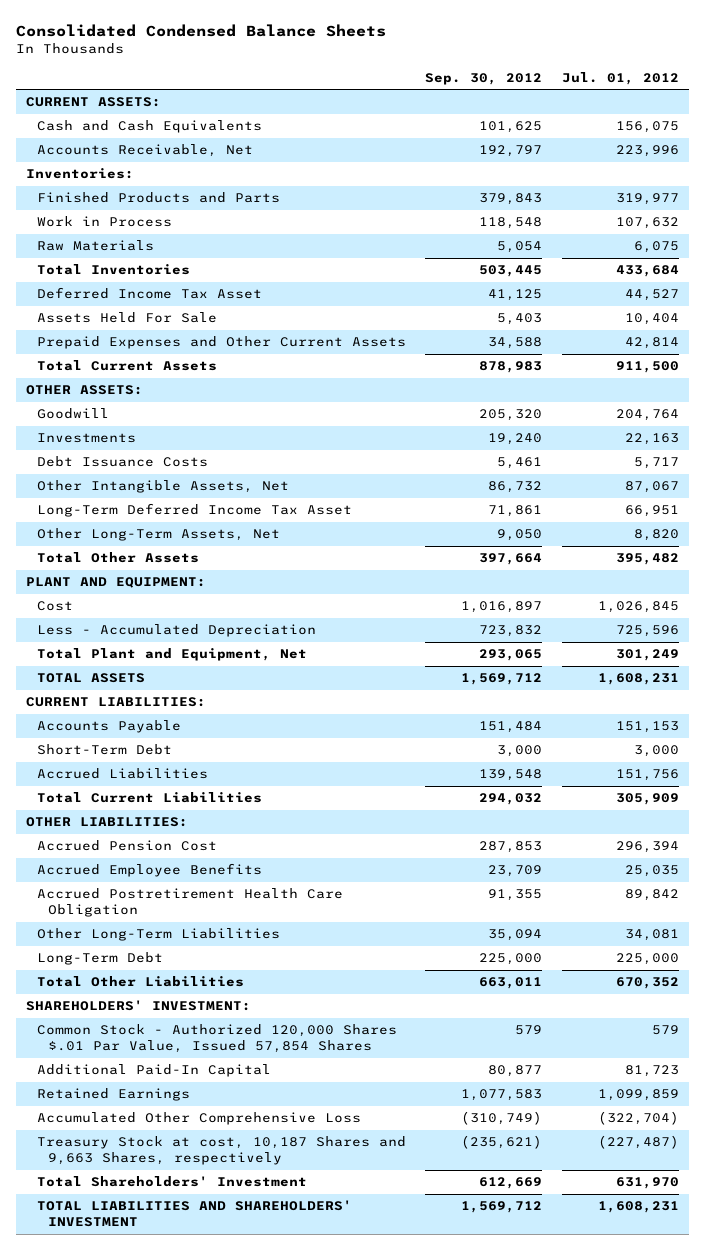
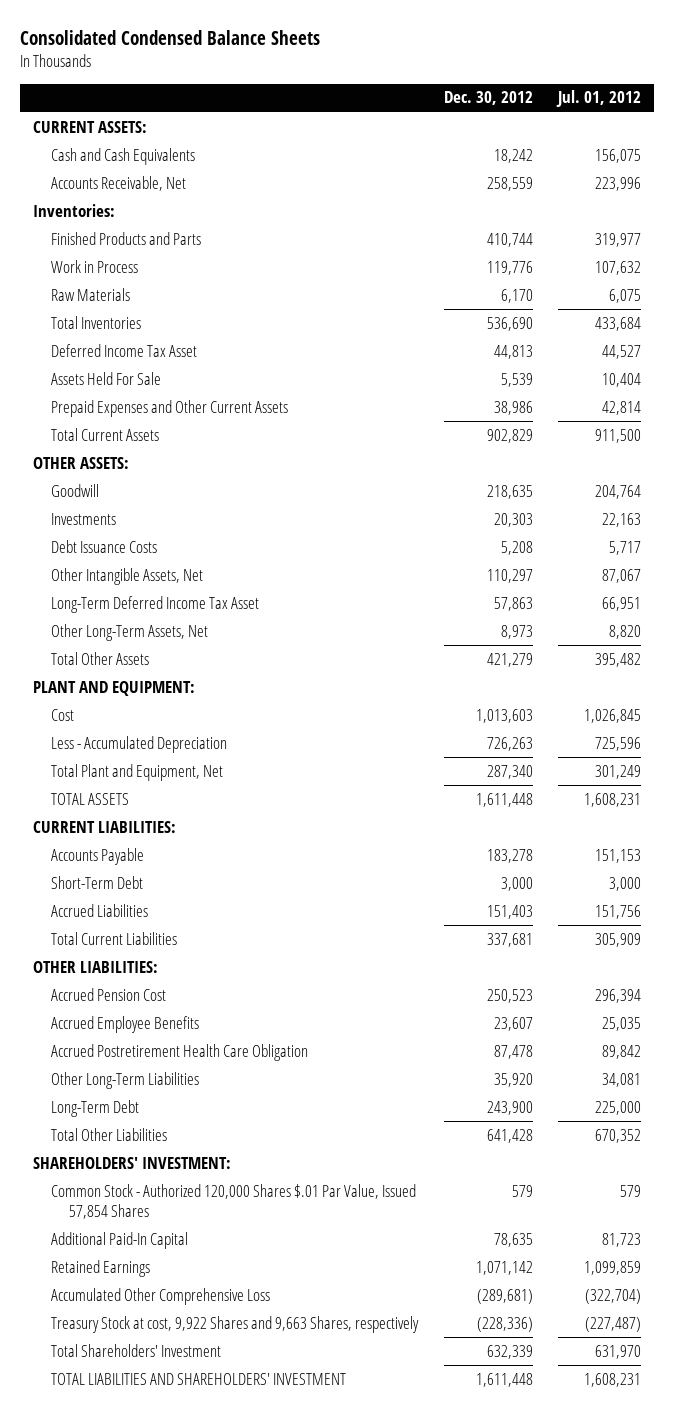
- | Sep. 30, 2012 | Jul. 01, 2012
+ | Dec. 30, 2012 | Jul. 01, 2012
- Treasury Stock at cost, 10,187 Shares and 9,663 Shares, respectively | (235,621) | (227,487)
+ Treasury Stock at cost, 9,922 Shares and 9,663 Shares, respectively | (228,336) | (227,487)

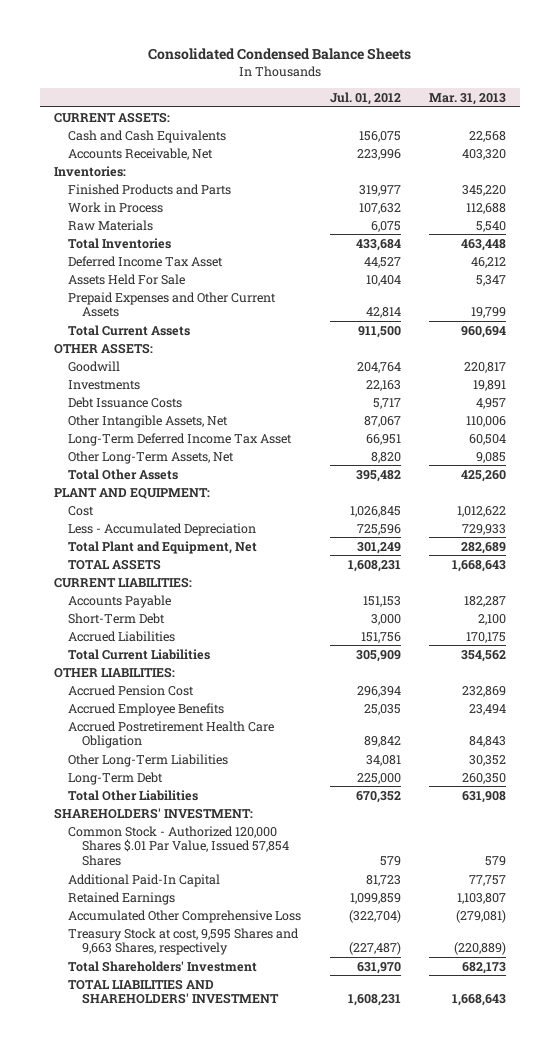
- | Dec. 30, 2012 | Jul. 01, 2012
+ | Jul. 01, 2012 | Mar. 31, 2013
- Treasury Stock at cost, 9,922 Shares and 9,663 Shares, respectively | (228,336) | (227,487)
+ Treasury Stock at cost, 9,595 Shares and 9,663 Shares, respectively | (227,487) | (220,889)

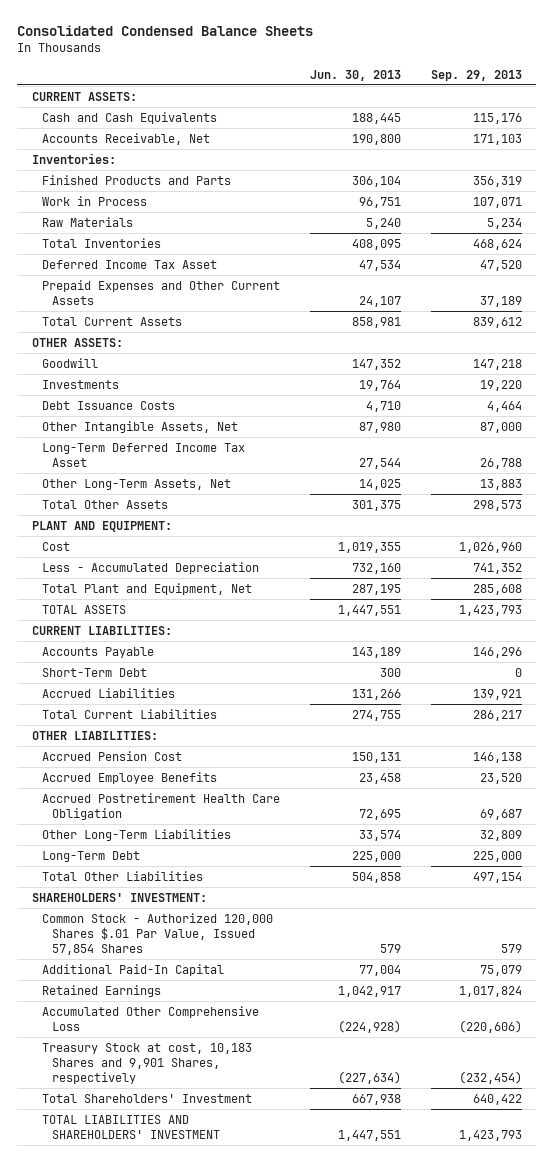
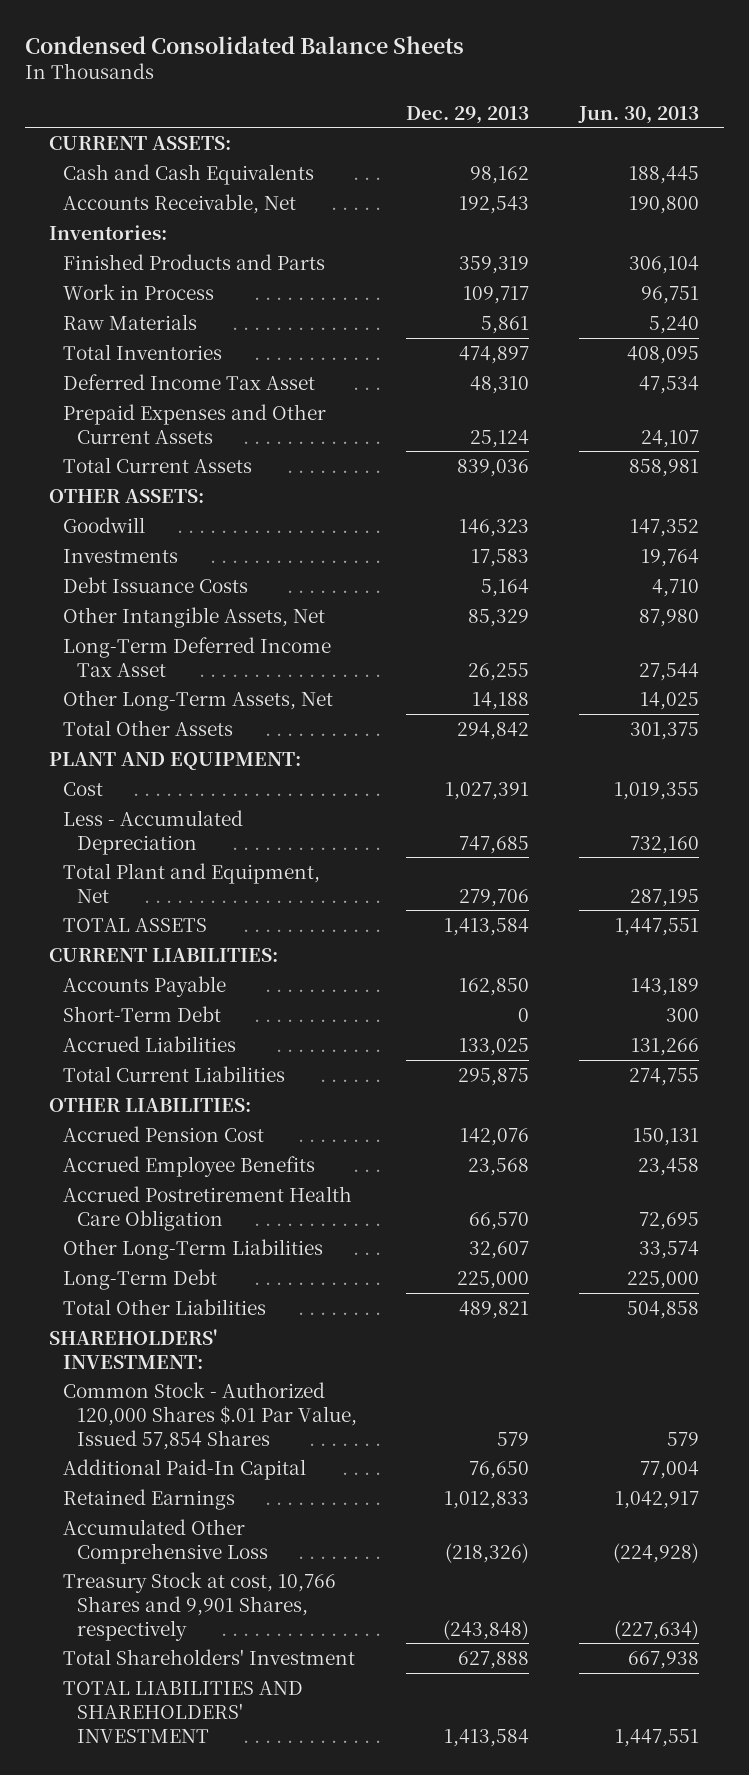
- Consolidated Condensed Balance Sheets
+ Condensed Consolidated Balance Sheets
- | Jun. 30, 2013 | Sep. 29, 2013
+ | Dec. 29, 2013 | Jun. 30, 2013
- Treasury Stock at cost, 10,183 Shares and 9,901 Shares, respectively | (227,634) | (232,454)
+ Treasury Stock at cost, 10,766 Shares and 9,901 Shares, respectively | (243,848) | (227,634)

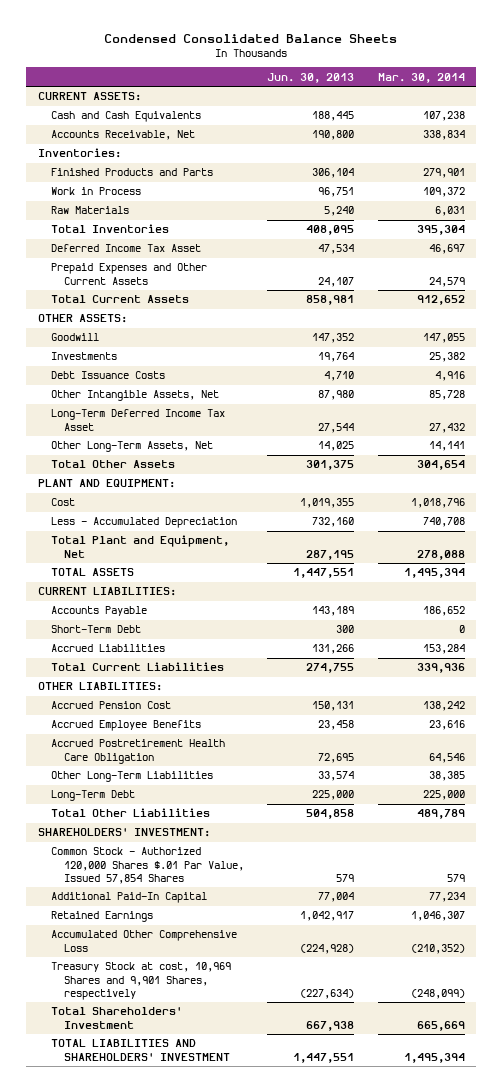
- | Dec. 29, 2013 | Jun. 30, 2013
+ | Jun. 30, 2013 | Mar. 30, 2014
- Treasury Stock at cost, 10,766 Shares and 9,901 Shares, respectively | (243,848) | (227,634)
+ Treasury Stock at cost, 10,969 Shares and 9,901 Shares, respectively | (227,634) | (248,099)

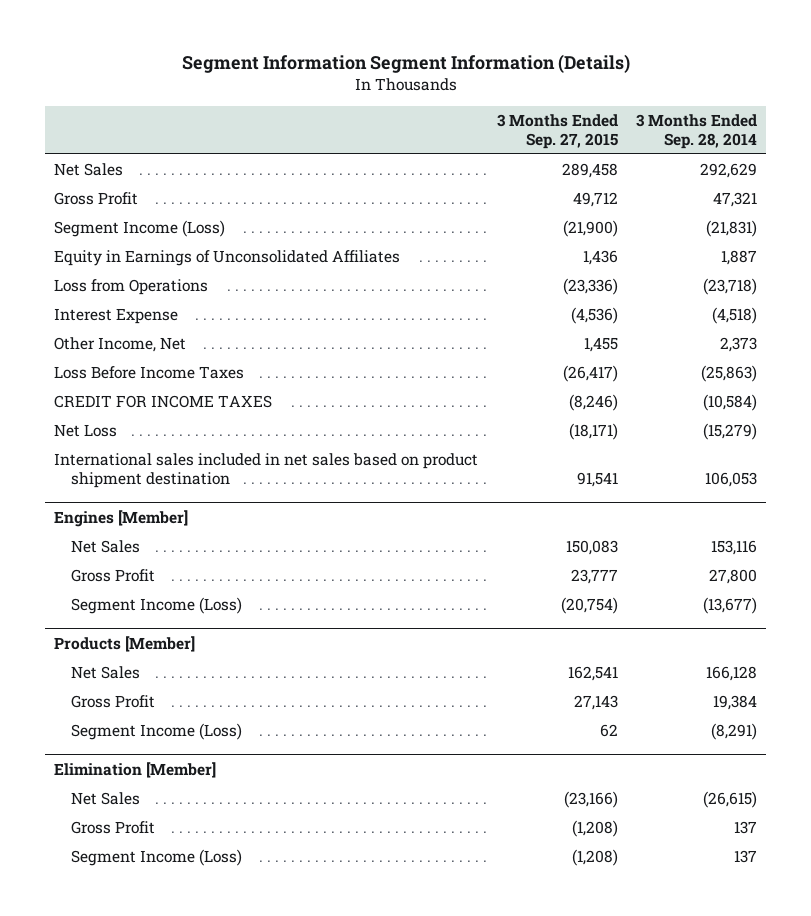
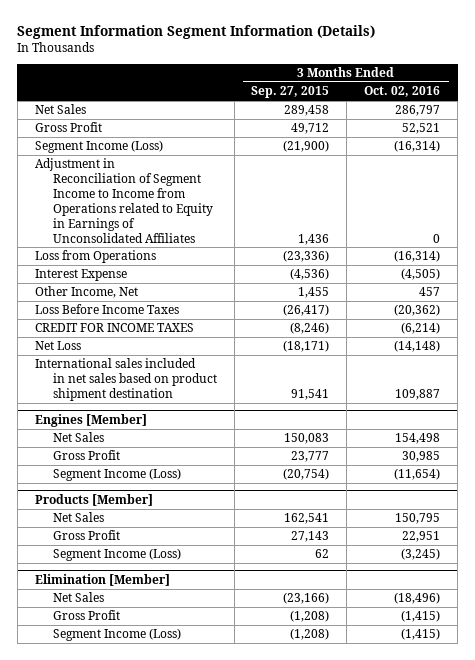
- | 3 Months Ended Sep. 27, 2015 | 3 Months Ended Sep. 28, 2014
+ | 3 Months Ended Sep. 27, 2015 | 3 Months Ended Oct. 02, 2016
- Equity in Earnings of Unconsolidated Affiliates | 1,436 | 1,887
+ Adjustment in Reconciliation of Segment Income to Income from Operations related to Equity in Earnings of Unconsolidated Affiliates | 1,436 | 0

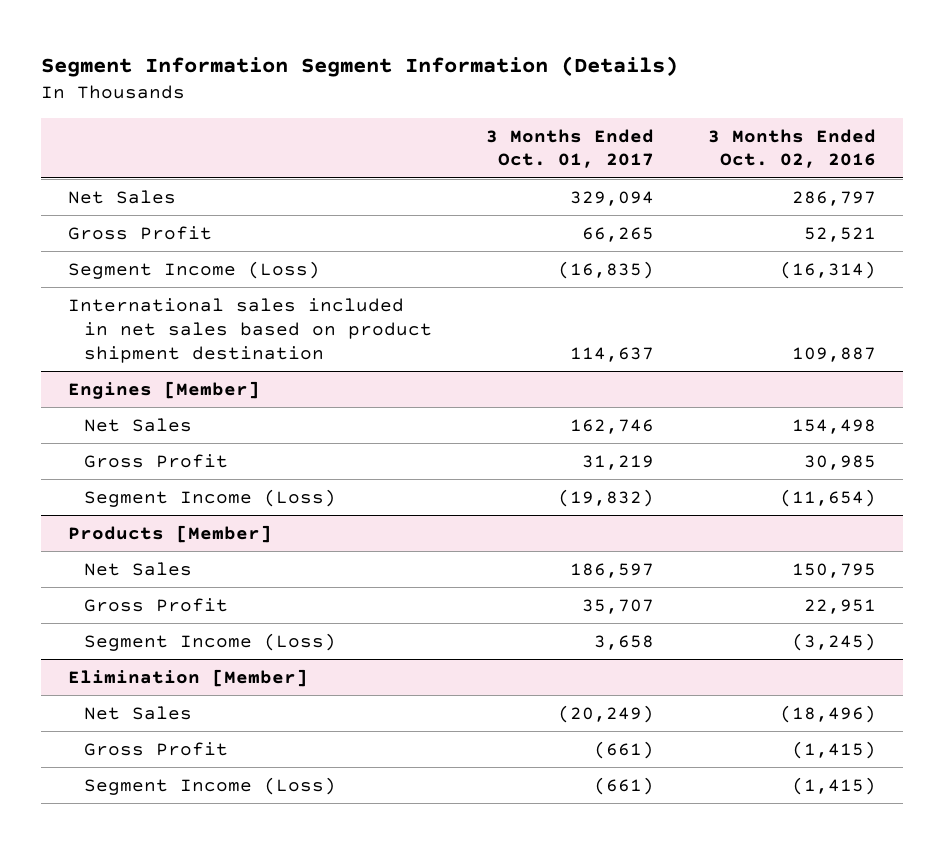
- | 3 Months Ended Sep. 27, 2015 | 3 Months Ended Oct. 02, 2016
+ | 3 Months Ended Oct. 01, 2017 | 3 Months Ended Oct. 02, 2016
- Adjustment in Reconciliation of Segment Income to Income from Operations related to Equity in Earnings of Unconsolidated Affiliates | 1,436 | 0
- Loss from Operations | (23,336) | (16,314)
- Interest Expense | (4,536) | (4,505)
- Other Income, Net | 1,455 | 457
- Loss Before Income Taxes | (26,417) | (20,362)
- CREDIT FOR INCOME TAXES | (8,246) | (6,214)
- Net Loss | (18,171) | (14,148)

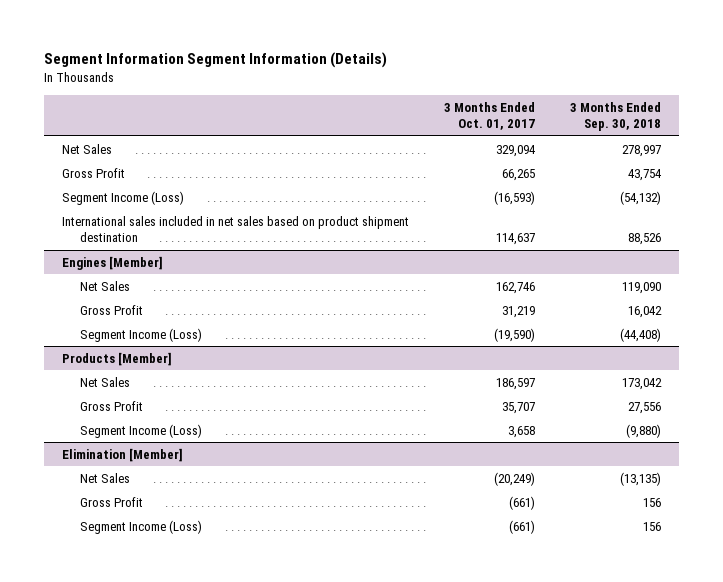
- | 3 Months Ended Oct. 01, 2017 | 3 Months Ended Oct. 02, 2016
+ | 3 Months Ended Oct. 01, 2017 | 3 Months Ended Sep. 30, 2018
- Segment Income (Loss) | (16,835) | (16,314)
+ Segment Income (Loss) | (16,593) | (54,132)
@ Engines [Member]
- Segment Income (Loss) | (19,832) | (11,654)
+ Segment Income (Loss) | (19,590) | (44,408)

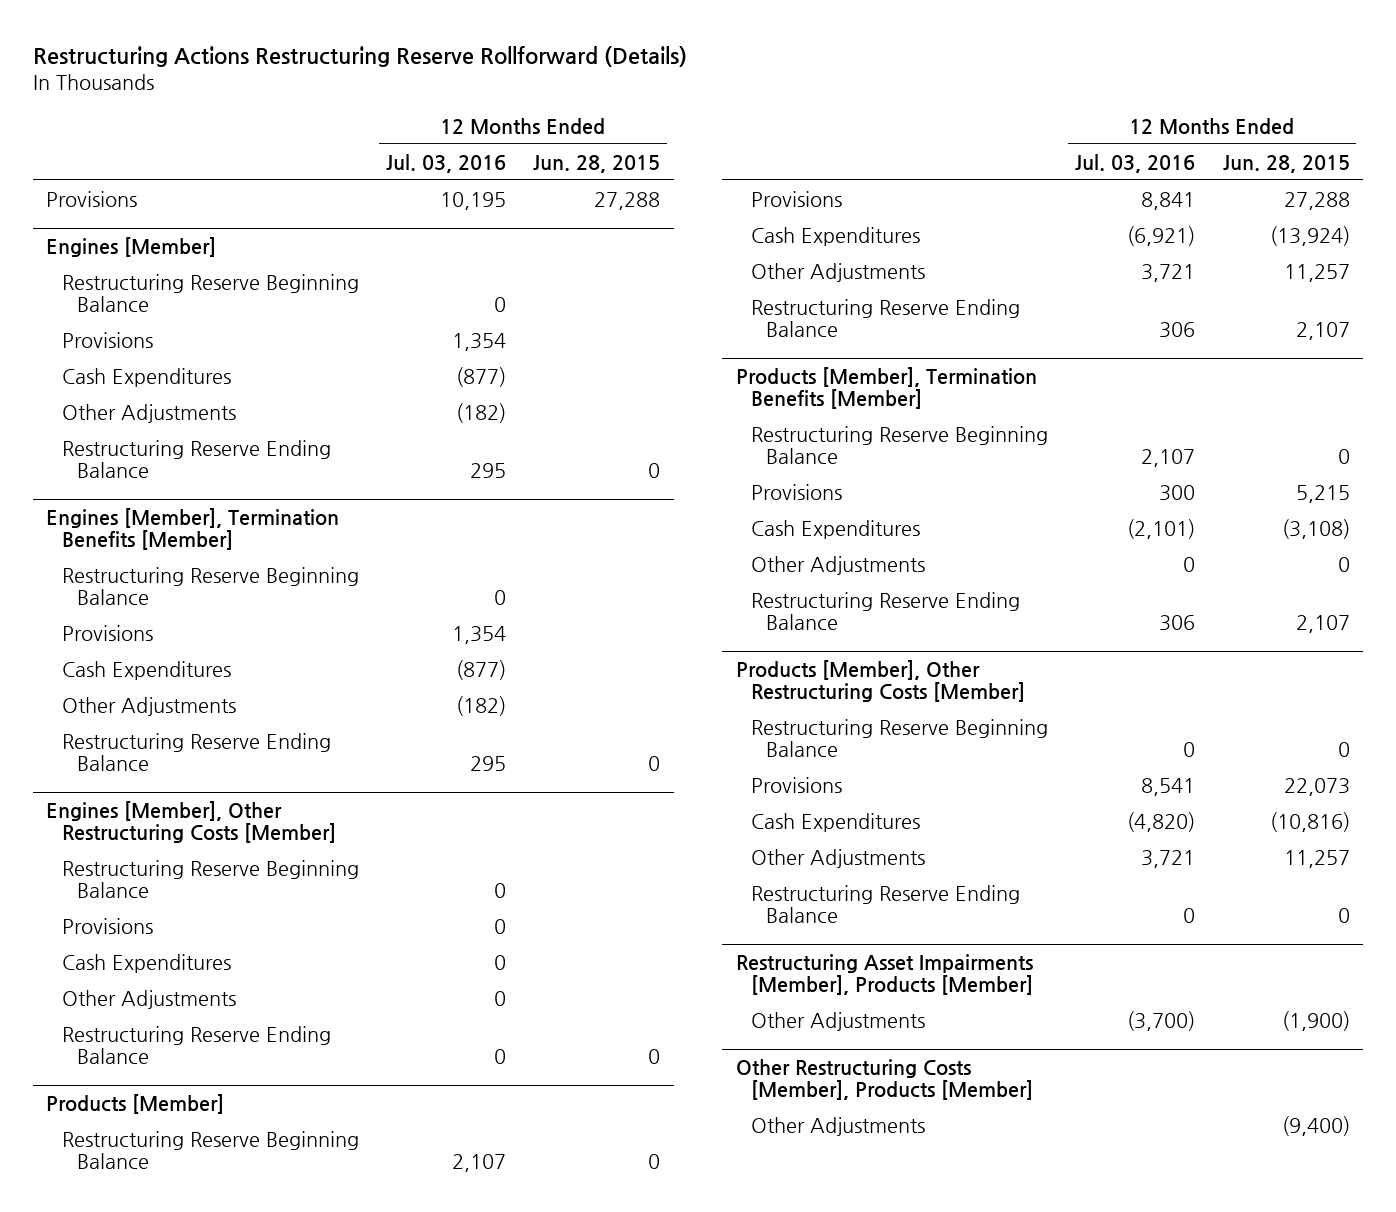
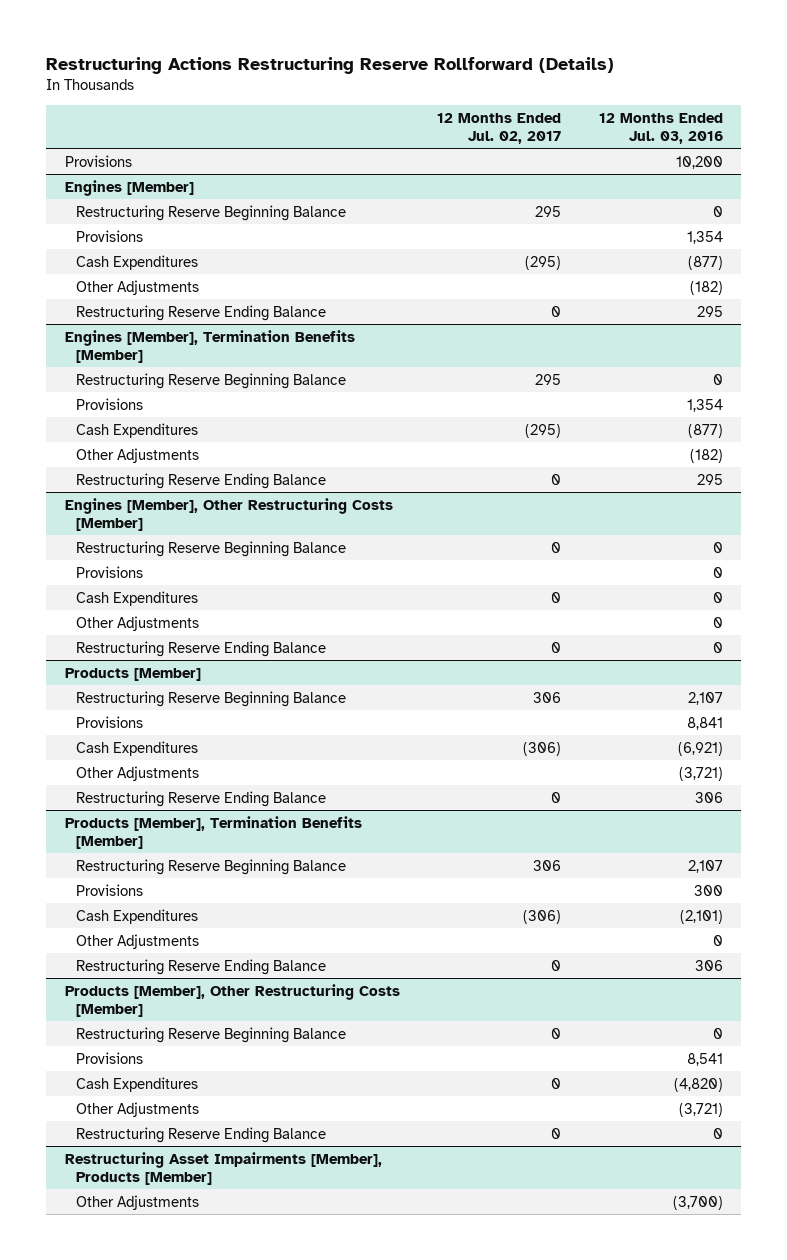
- | 12 Months Ended Jul. 03, 2016 | 12 Months Ended Jun. 28, 2015
+ | 12 Months Ended Jul. 02, 2017 | 12 Months Ended Jul. 03, 2016
- Provisions | 10,195 | 27,288
+ Provisions | | 10,200
@ Products [Member]
- Other Adjustments | 3,721 | 11,257
+ Other Adjustments | | (3,721)
@ Products [Member], Other Restructuring Costs [Member]
- Other Adjustments | 3,721 | 11,257
+ Other Adjustments | | (3,721)
- Other Restructuring Costs [Member], Products [Member]
- Other Adjustments | | (9,400)

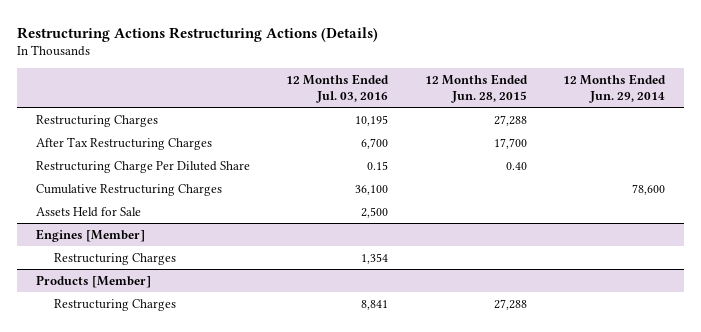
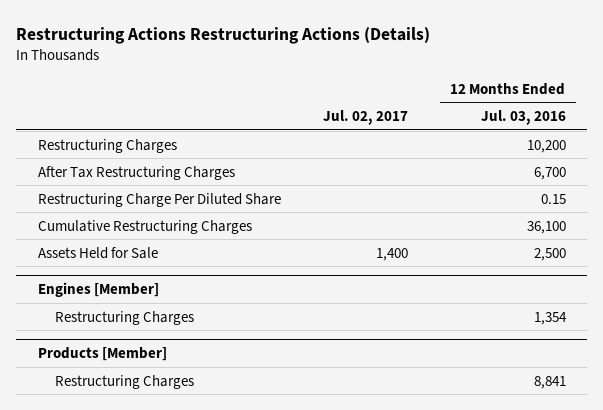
- | 12 Months Ended Jul. 03, 2016 | 12 Months Ended Jun. 28, 2015 | 12 Months Ended Jun. 29, 2014
+ | Jul. 02, 2017 | 12 Months Ended Jul. 03, 2016
- Restructuring Charges | 10,195 | 27,288 |
+ Restructuring Charges | | 10,200

